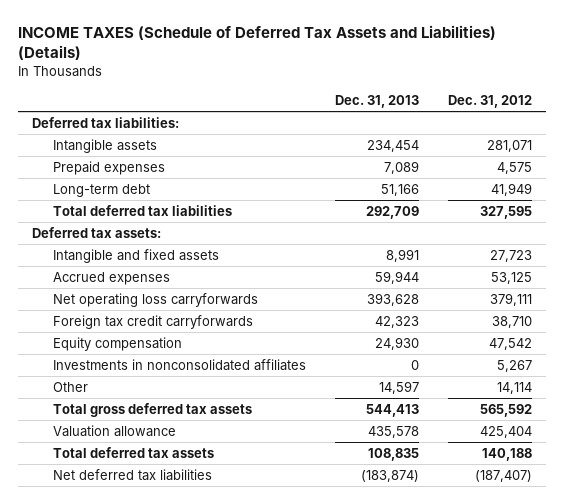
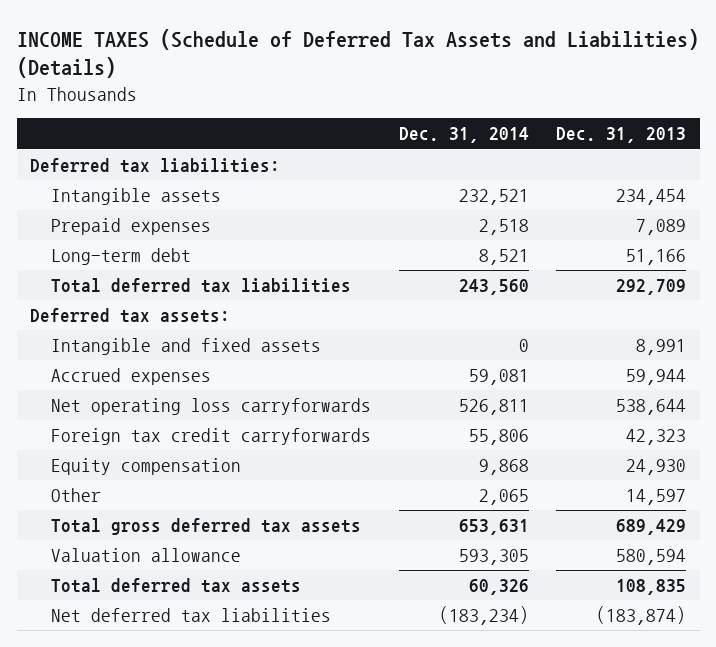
- | Dec. 31, 2013 | Dec. 31, 2012
+ | Dec. 31, 2014 | Dec. 31, 2013
- Net operating loss carryforwards | 393,628 | 379,111
+ Net operating loss carryforwards | 526,811 | 538,644
- Investments in nonconsolidated affiliates | 0 | 5,267
- Total gross deferred tax assets | 544,413 | 565,592
- Valuation allowance | 435,578 | 425,404
+ Total gross deferred tax assets | 653,631 | 689,429
+ Valuation allowance | 593,305 | 580,594

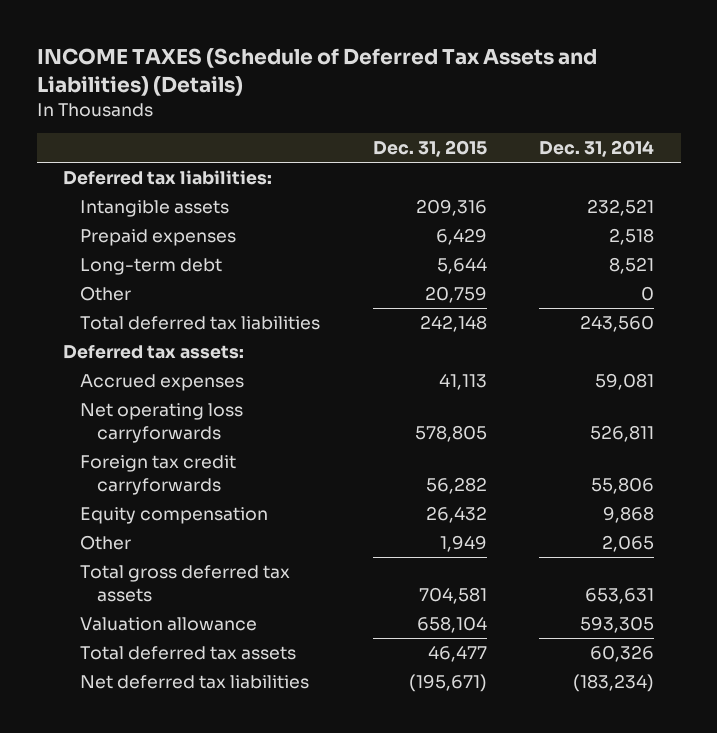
- | Dec. 31, 2014 | Dec. 31, 2013
+ | Dec. 31, 2015 | Dec. 31, 2014
+ Other | 20,759 | 0
- Intangible and fixed assets | 0 | 8,991

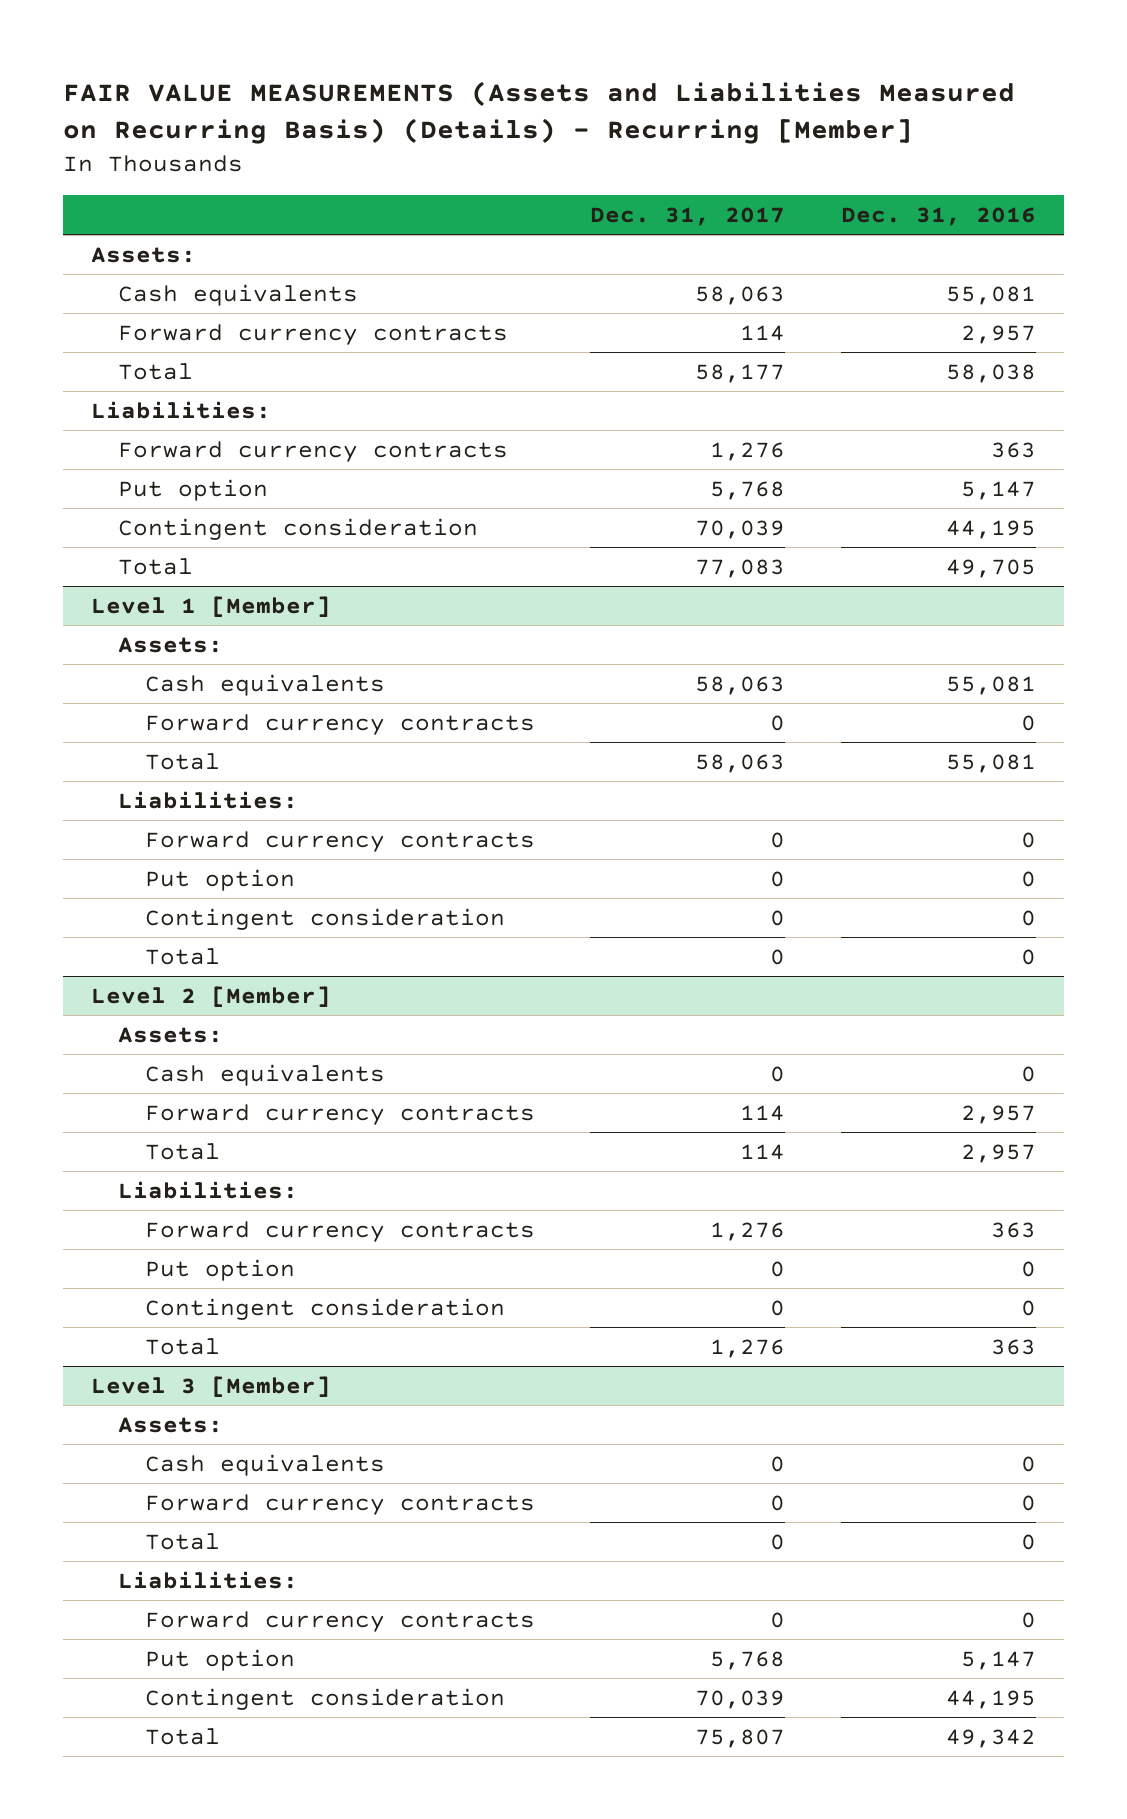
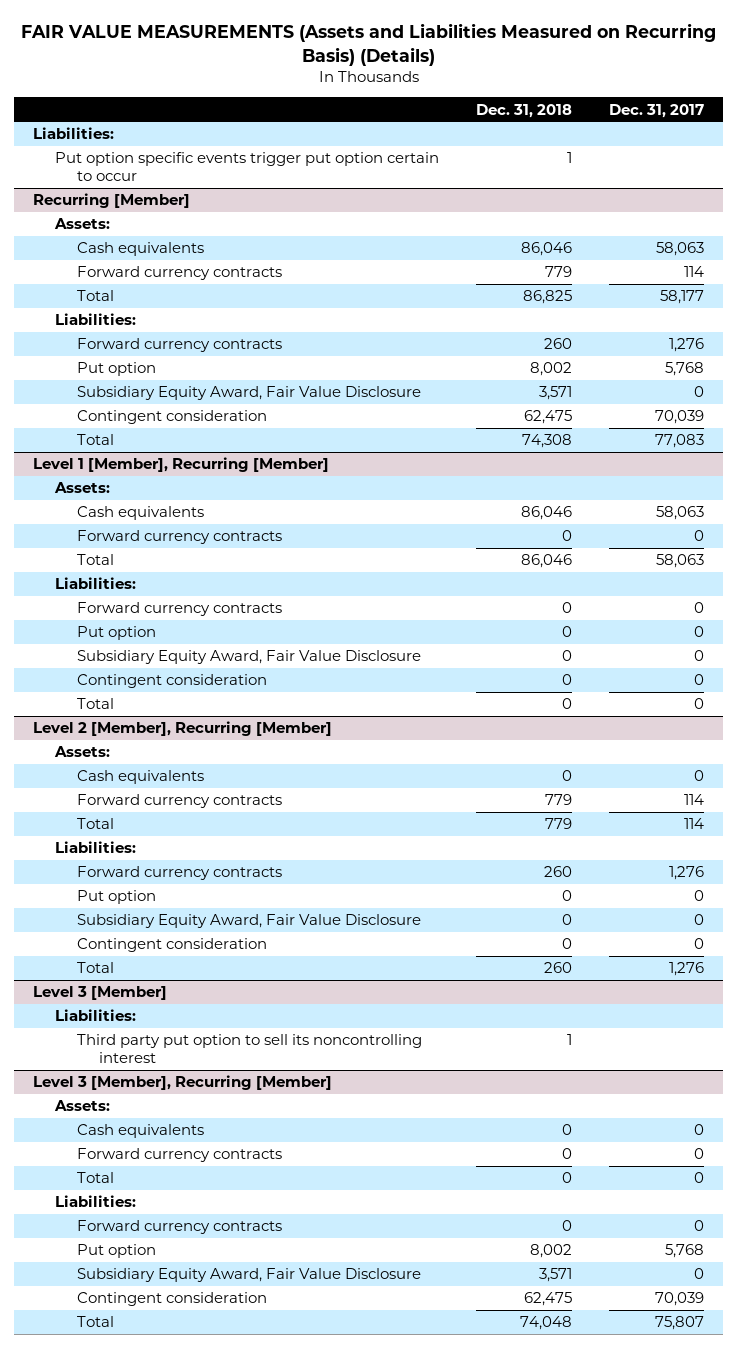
- FAIR VALUE MEASUREMENTS (Assets and Liabilities Measured on Recurring Basis) (Details) - Recurring [Member]
+ FAIR VALUE MEASUREMENTS (Assets and Liabilities Measured on Recurring Basis) (Details)
- | Dec. 31, 2017 | Dec. 31, 2016
+ | Dec. 31, 2018 | Dec. 31, 2017
+ Liabilities:
+ Put option specific events trigger put option certain to occur | 1 |
+ Recurring [Member]
+ Subsidiary Equity Award, Fair Value Disclosure | 3,571 | 0
- Level 1 [Member]
+ Level 1 [Member], Recurring [Member]
+ Subsidiary Equity Award, Fair Value Disclosure | 0 | 0
- Level 2 [Member]
+ Level 2 [Member], Recurring [Member]
+ Subsidiary Equity Award, Fair Value Disclosure | 0 | 0
@ Level 3 [Member]
+ Liabilities:
+ Third party put option to sell its noncontrolling interest | 1 |
+ Level 3 [Member], Recurring [Member]
+ Subsidiary Equity Award, Fair Value Disclosure | 3,571 | 0

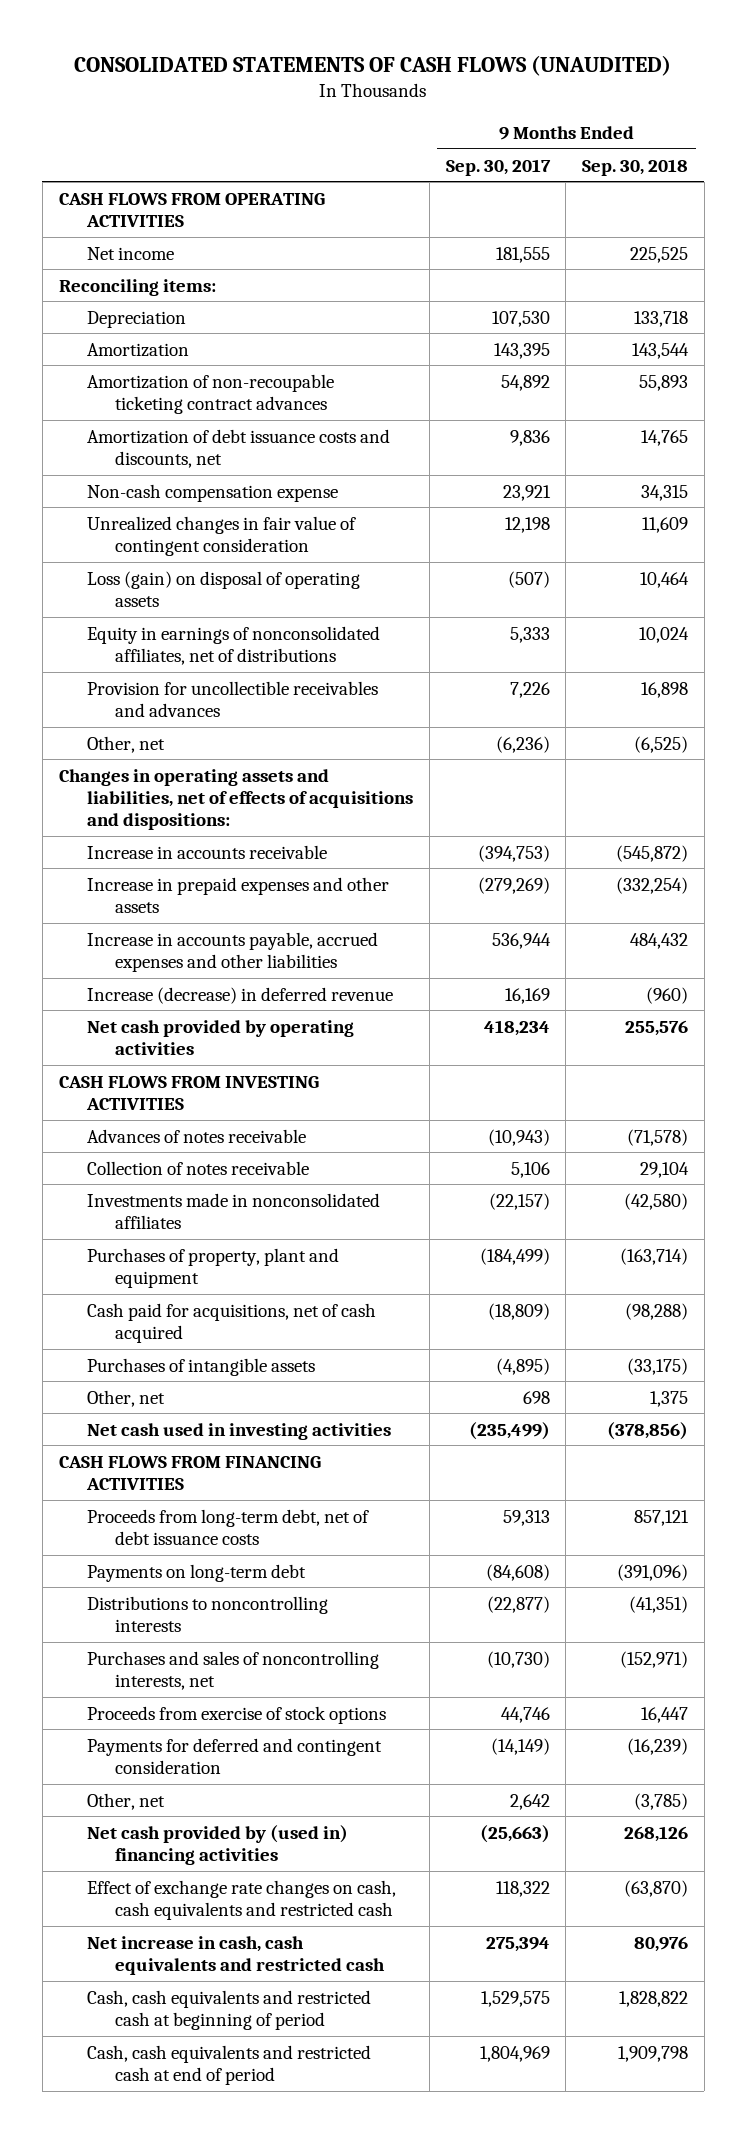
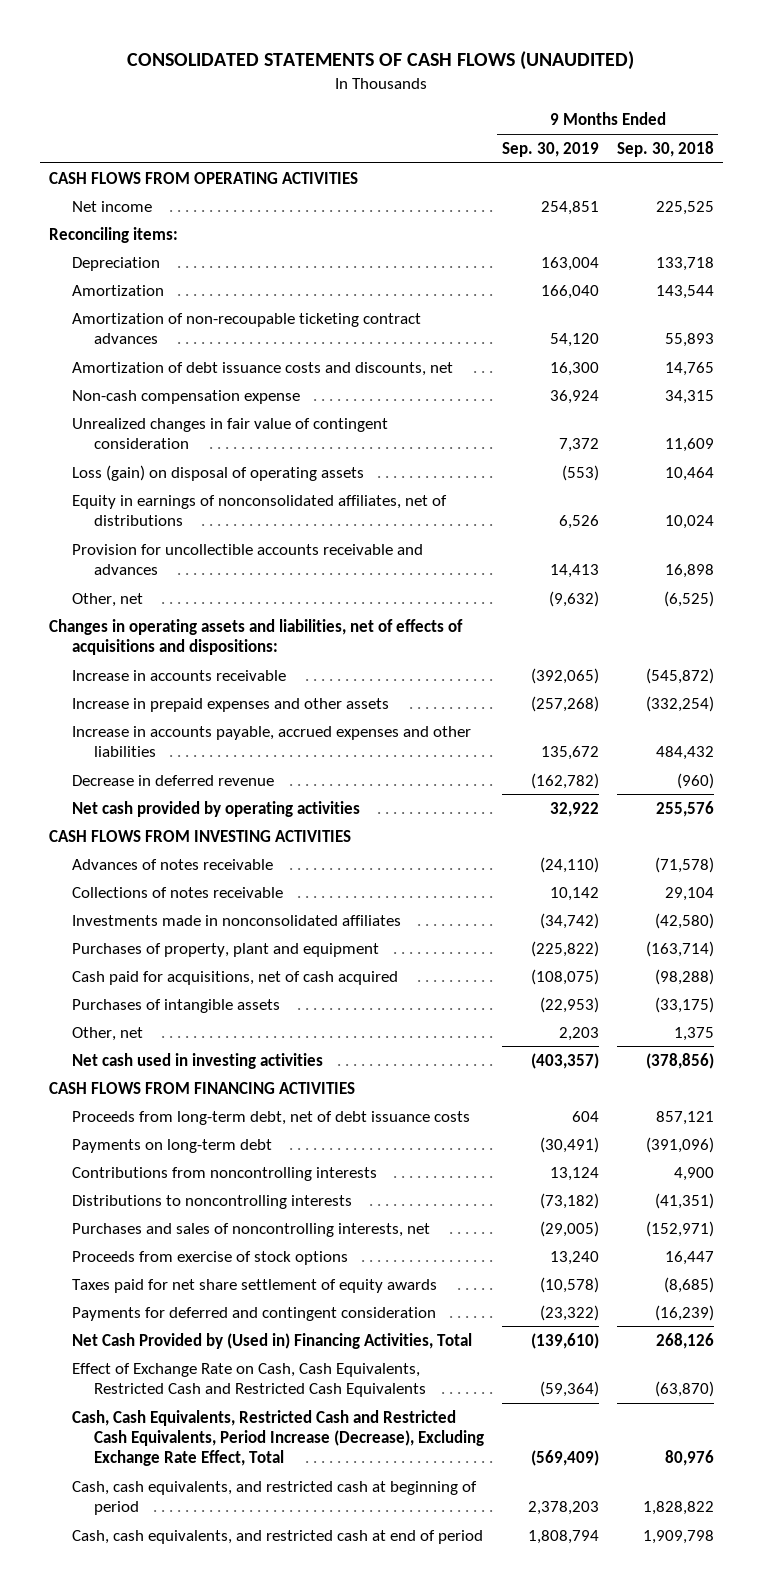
- | 9 Months Ended Sep. 30, 2017 | 9 Months Ended Sep. 30, 2018
+ | 9 Months Ended Sep. 30, 2019 | 9 Months Ended Sep. 30, 2018
- Provision for uncollectible receivables and advances | 7,226 | 16,898
+ Provision for uncollectible accounts receivable and advances | 14,413 | 16,898
- Increase (decrease) in deferred revenue | 16,169 | (960)
+ Decrease in deferred revenue | (162,782) | (960)
- Collection of notes receivable | 5,106 | 29,104
+ Collections of notes receivable | 10,142 | 29,104
+ Contributions from noncontrolling interests | 13,124 | 4,900
+ Taxes paid for net share settlement of equity awards | (10,578) | (8,685)
- Other, net | 2,642 | (3,785)
- Net cash provided by (used in) financing activities | (25,663) | 268,126
- Effect of exchange rate changes on cash, cash equivalents and restricted cash | 118,322 | (63,870)
- Net increase in cash, cash equivalents and restricted cash | 275,394 | 80,976
- Cash, cash equivalents and restricted cash at beginning of period | 1,529,575 | 1,828,822
- Cash, cash equivalents and restricted cash at end of period | 1,804,969 | 1,909,798
+ Net Cash Provided by (Used in) Financing Activities, Total | (139,610) | 268,126
+ Effect of Exchange Rate on Cash, Cash Equivalents, Restricted Cash and Restricted Cash Equivalents | (59,364) | (63,870)
+ Cash, Cash Equivalents, Restricted Cash and Restricted Cash Equivalents, Period Increase (Decrease), Excluding Exchange Rate Effect, Total | (569,409) | 80,976
+ Cash, cash equivalents, and restricted cash at beginning of period | 2,378,203 | 1,828,822
+ Cash, cash equivalents, and restricted cash at end of period | 1,808,794 | 1,909,798

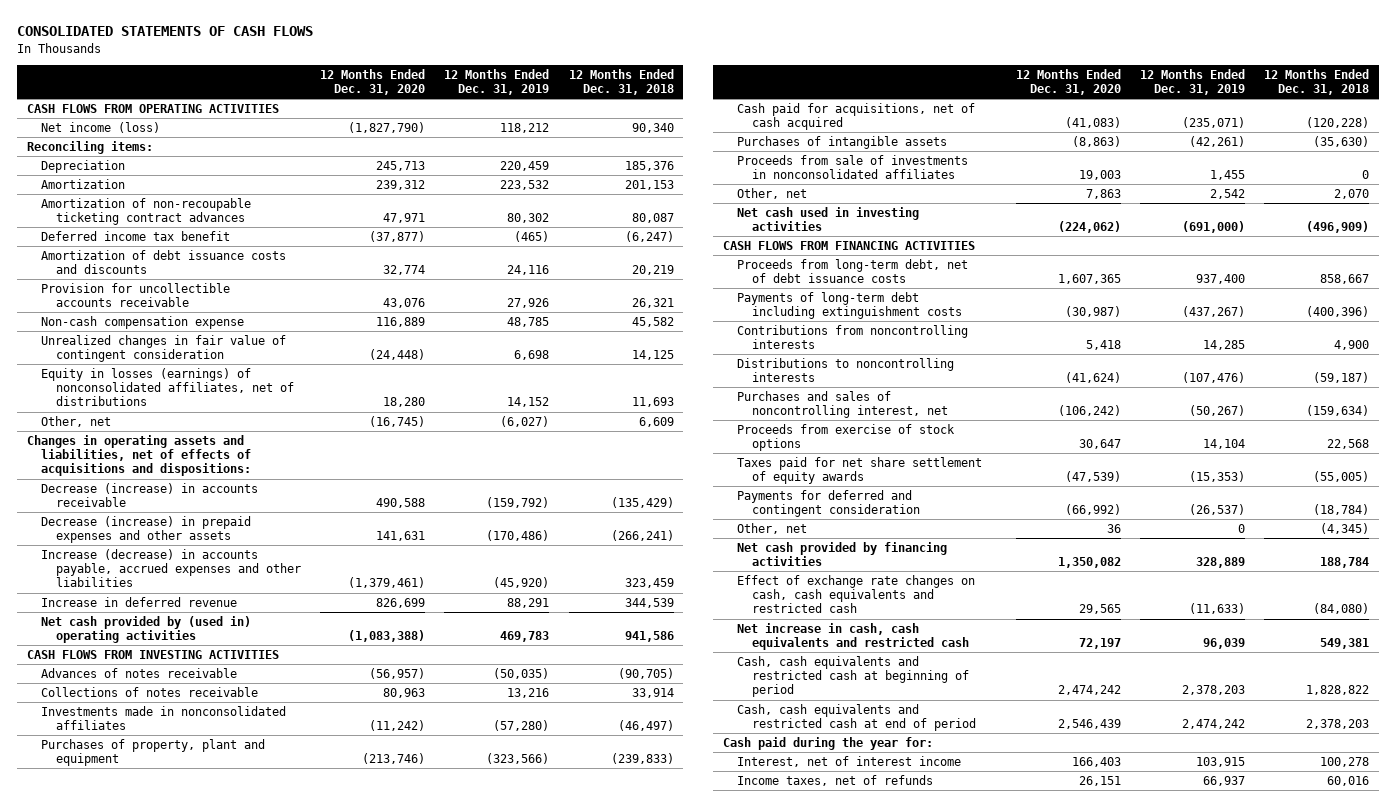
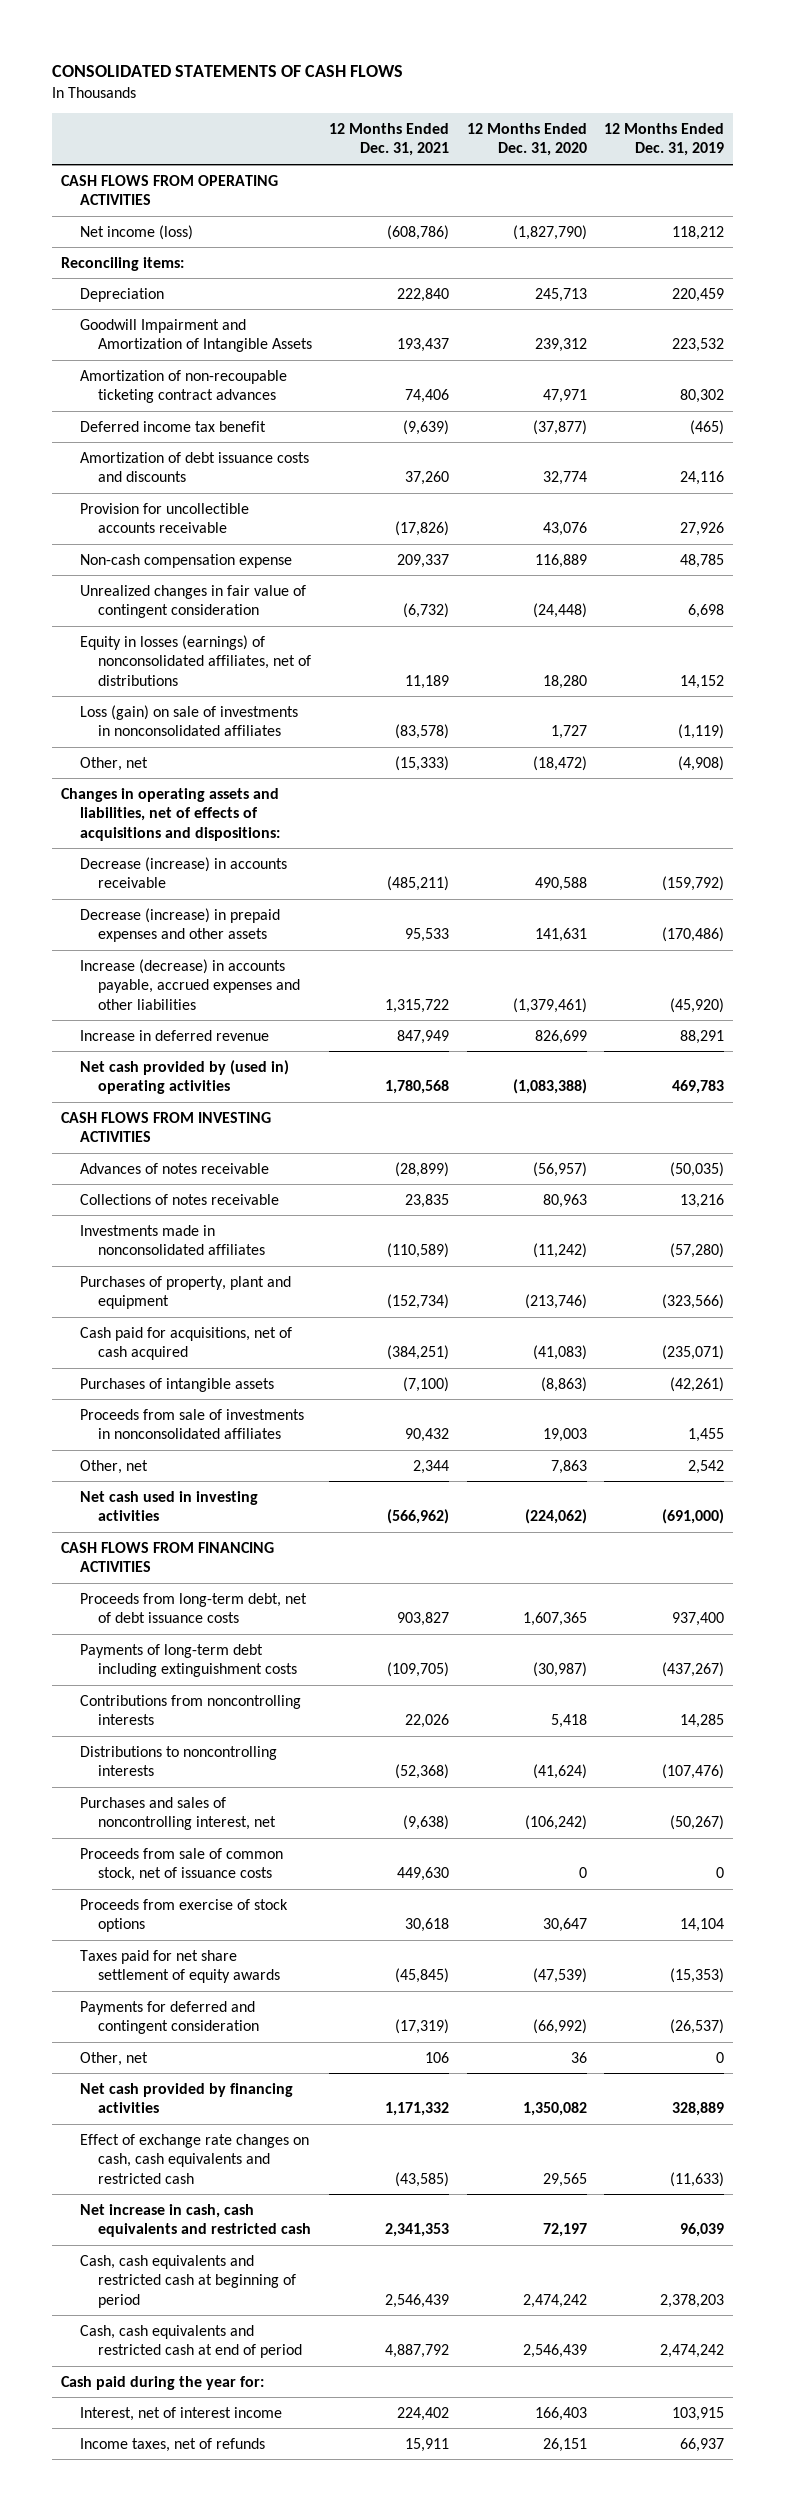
- | 12 Months Ended Dec. 31, 2020 | 12 Months Ended Dec. 31, 2019 | 12 Months Ended Dec. 31, 2018
+ | 12 Months Ended Dec. 31, 2021 | 12 Months Ended Dec. 31, 2020 | 12 Months Ended Dec. 31, 2019
- Amortization | 239,312 | 223,532 | 201,153
+ Goodwill Impairment and Amortization of Intangible Assets | 193,437 | 239,312 | 223,532
- Other, net | (16,745) | (6,027) | 6,609
+ Loss (gain) on sale of investments in nonconsolidated affiliates | (83,578) | 1,727 | (1,119)
+ Other, net | (15,333) | (18,472) | (4,908)
+ Proceeds from sale of common stock, net of issuance costs | 449,630 | 0 | 0

